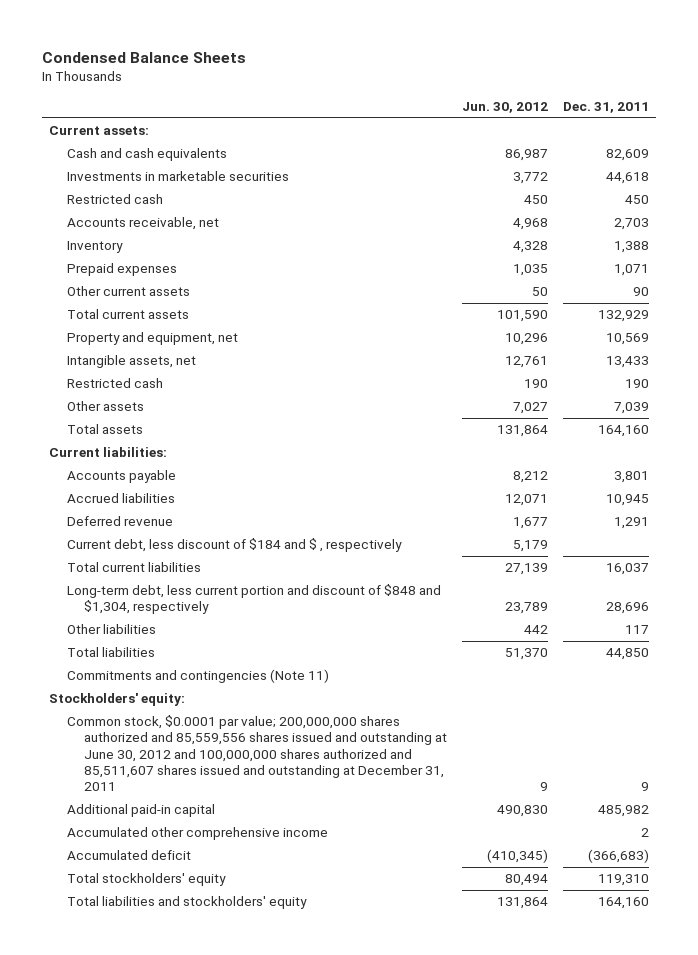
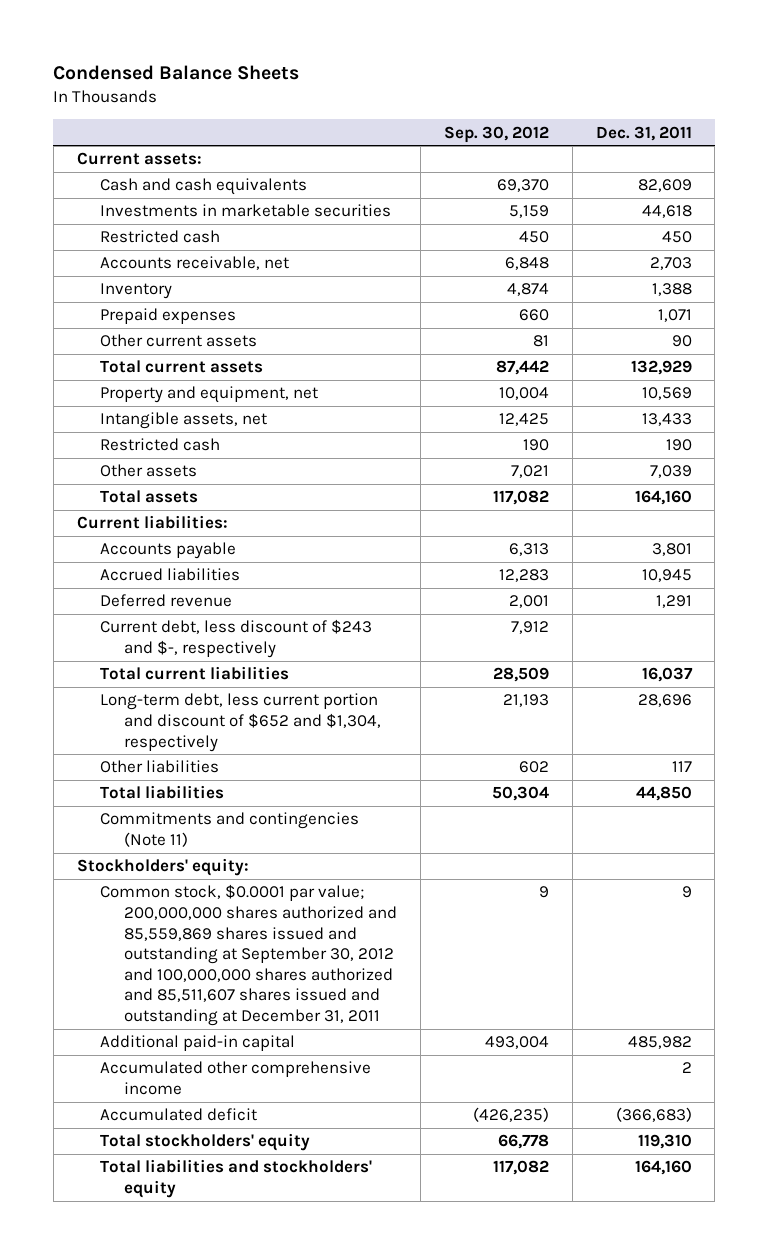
- | Jun. 30, 2012 | Dec. 31, 2011
+ | Sep. 30, 2012 | Dec. 31, 2011
- Current debt, less discount of $184 and $ , respectively | 5,179 |
+ Current debt, less discount of $243 and $-, respectively | 7,912 |
- Long-term debt, less current portion and discount of $848 and $1,304, respectively | 23,789 | 28,696
+ Long-term debt, less current portion and discount of $652 and $1,304, respectively | 21,193 | 28,696
- Common stock, $0.0001 par value; 200,000,000 shares authorized and 85,559,556 shares issued and outstanding at June 30, 2012 and 100,000,000 shares authorized and 85,511,607 shares issued and outstanding at December 31, 2011 | 9 | 9
+ Common stock, $0.0001 par value; 200,000,000 shares authorized and 85,559,869 shares issued and outstanding at September 30, 2012 and 100,000,000 shares authorized and 85,511,607 shares issued and outstanding at December 31, 2011 | 9 | 9

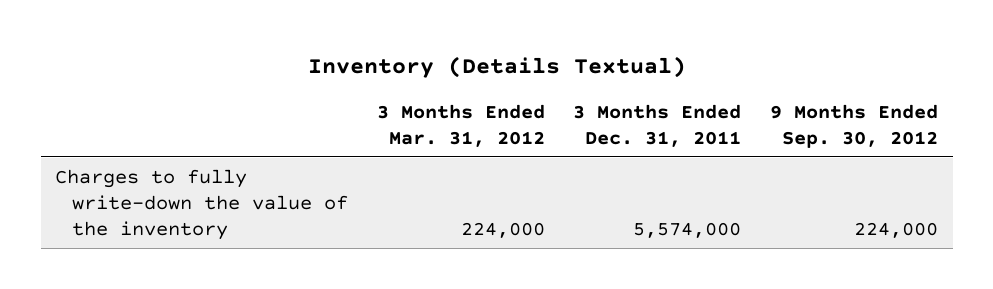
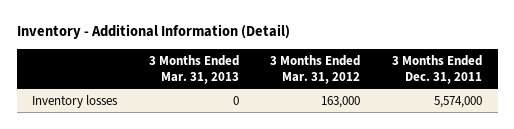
- Inventory (Details Textual)
+ Inventory - Additional Information (Detail)
- | 3 Months Ended Mar. 31, 2012 | 3 Months Ended Dec. 31, 2011 | 9 Months Ended Sep. 30, 2012
+ | 3 Months Ended Mar. 31, 2013 | 3 Months Ended Mar. 31, 2012 | 3 Months Ended Dec. 31, 2011
- Charges to fully write-down the value of the inventory | 224,000 | 5,574,000 | 224,000
+ Inventory losses | 0 | 163,000 | 5,574,000

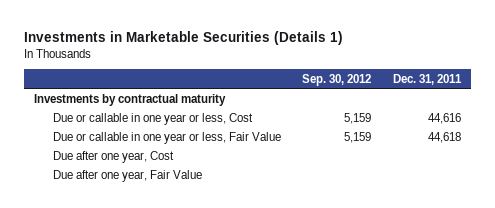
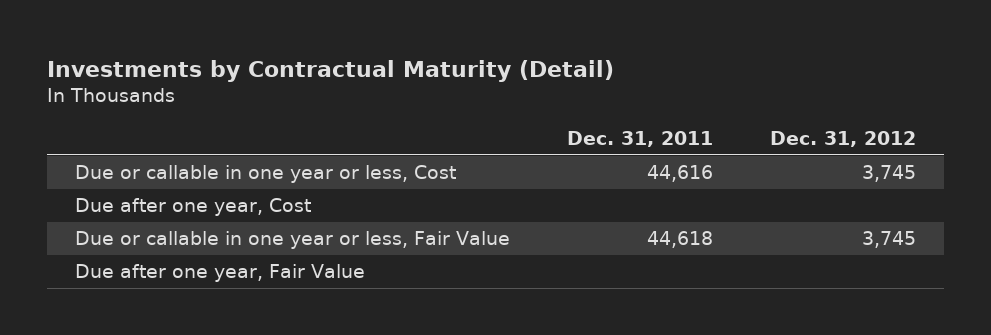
- Investments in Marketable Securities (Details 1)
+ Investments by Contractual Maturity (Detail)
- | Sep. 30, 2012 | Dec. 31, 2011
+ | Dec. 31, 2011 | Dec. 31, 2012
- Investments by contractual maturity
moved down: Due or callable in one year or less, Fair Value | 44,618 | 3,745

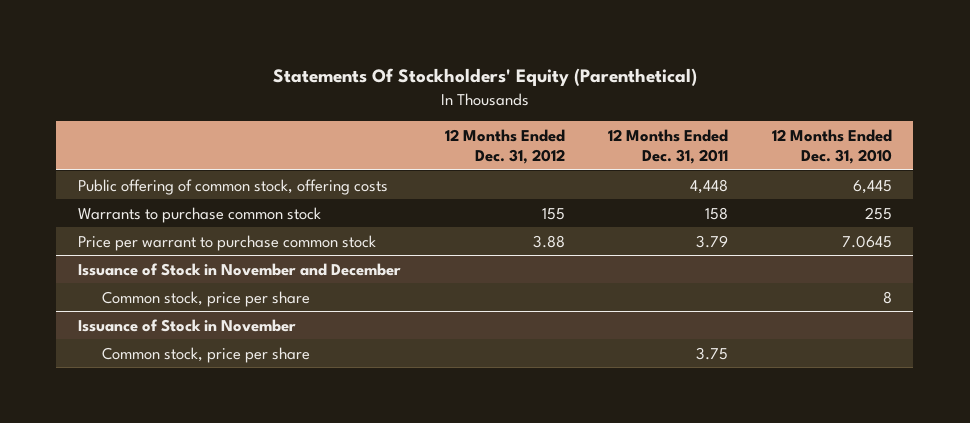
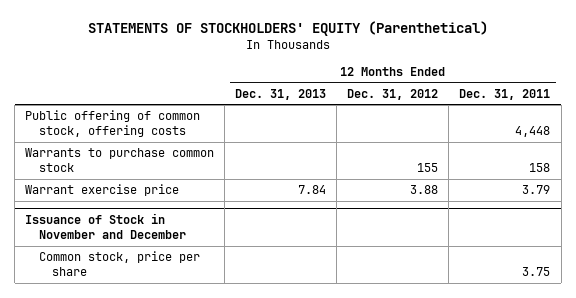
- Statements Of Stockholders' Equity (Parenthetical)
+ STATEMENTS OF STOCKHOLDERS' EQUITY (Parenthetical)
- | 12 Months Ended Dec. 31, 2012 | 12 Months Ended Dec. 31, 2011 | 12 Months Ended Dec. 31, 2010
+ | 12 Months Ended Dec. 31, 2013 | 12 Months Ended Dec. 31, 2012 | 12 Months Ended Dec. 31, 2011
- Price per warrant to purchase common stock | 3.88 | 3.79 | 7.0645
+ Warrant exercise price | 7.84 | 3.88 | 3.79
@ Issuance of Stock in November and December
- Common stock, price per share | | | 8
- Issuance of Stock in November

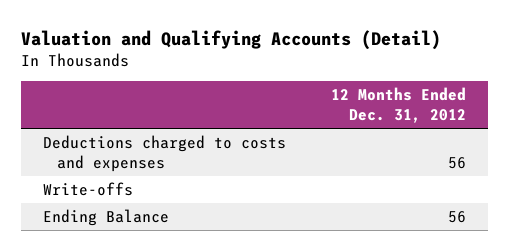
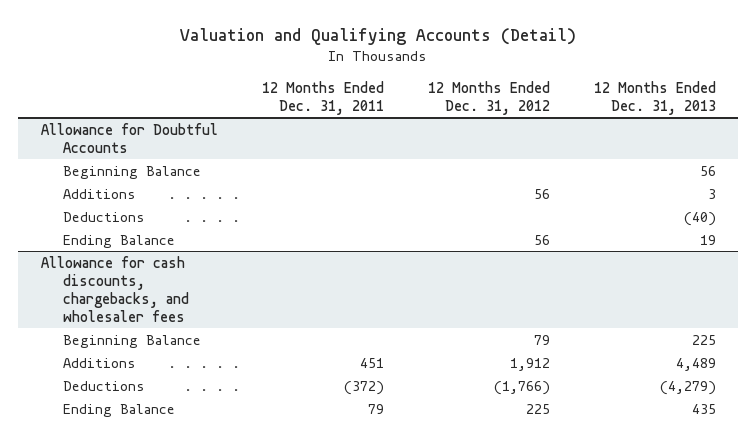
- | 12 Months Ended Dec. 31, 2012
+ | 12 Months Ended Dec. 31, 2011 | 12 Months Ended Dec. 31, 2012 | 12 Months Ended Dec. 31, 2013
- Deductions charged to costs and expenses | 56
- Write-offs
+ Allowance for Doubtful Accounts
+ Beginning Balance | | | 56
+ Additions | | 56 | 3
+ Deductions | | | (40)
+ Allowance for cash discounts, chargebacks, and wholesaler fees
+ Beginning Balance | | 79 | 225
+ Additions | 451 | 1,912 | 4,489
+ Deductions | (372) | (1,766) | (4,279)
+ Ending Balance | 79 | 225 | 435

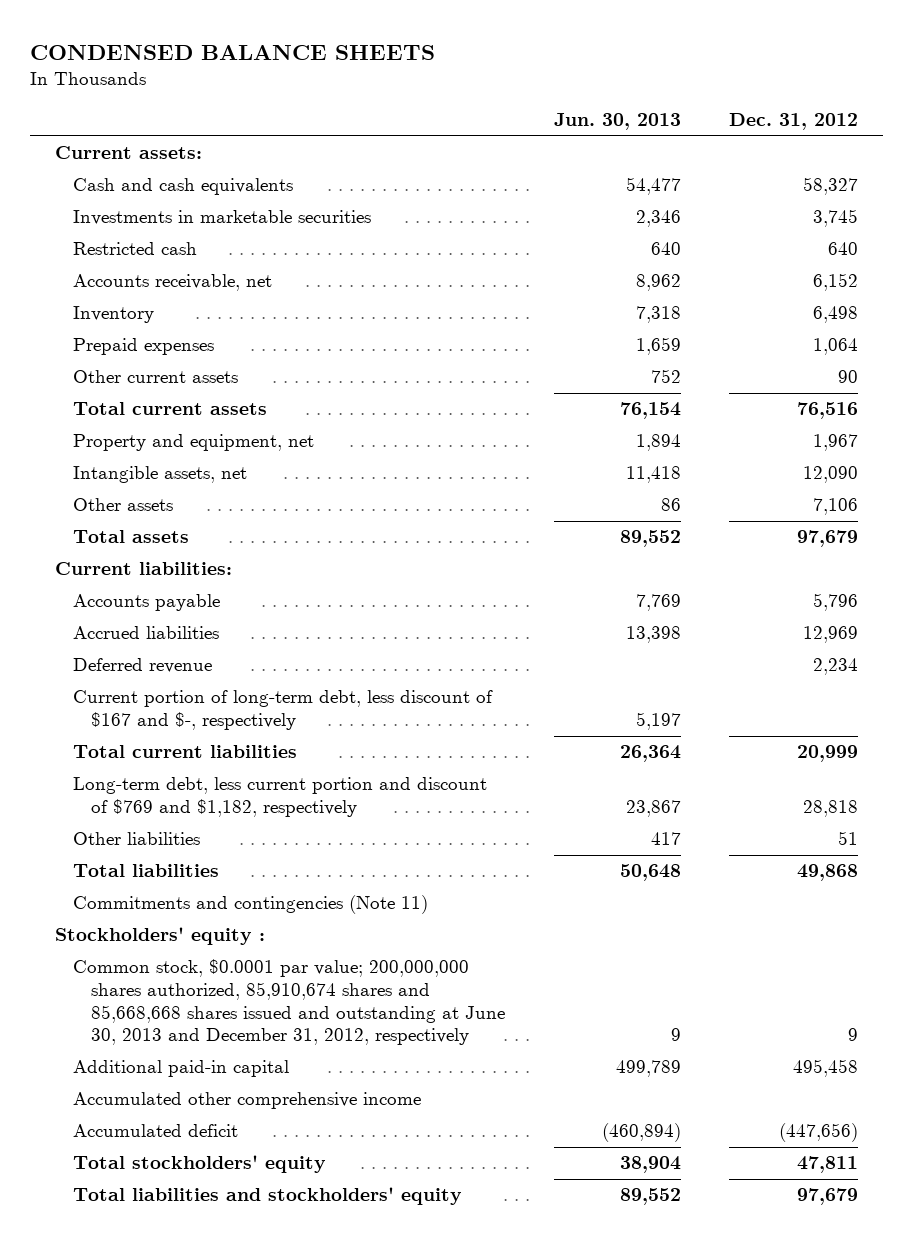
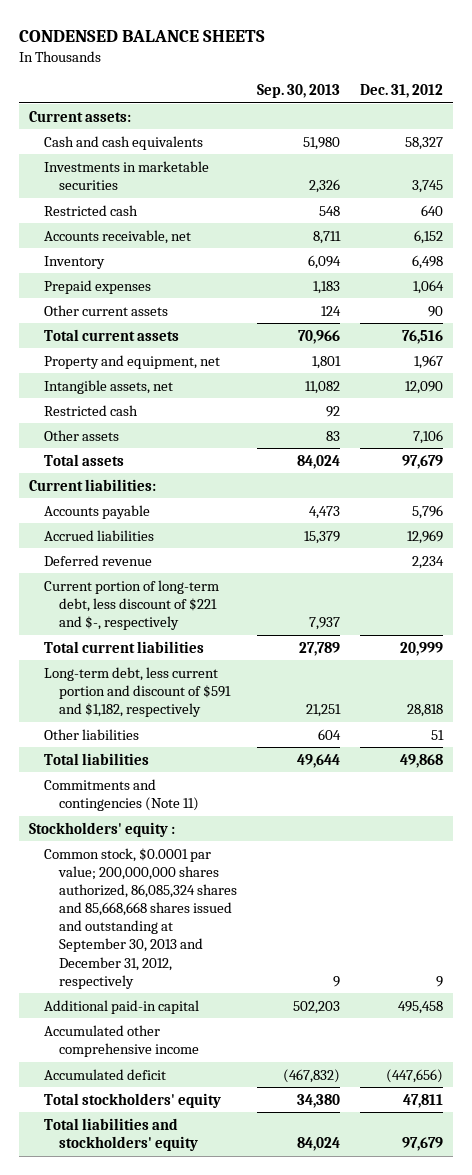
- | Jun. 30, 2013 | Dec. 31, 2012
+ | Sep. 30, 2013 | Dec. 31, 2012
+ Restricted cash | 92 |
- Current portion of long-term debt, less discount of $167 and $-, respectively | 5,197 |
+ Current portion of long-term debt, less discount of $221 and $-, respectively | 7,937 |
- Long-term debt, less current portion and discount of $769 and $1,182, respectively | 23,867 | 28,818
+ Long-term debt, less current portion and discount of $591 and $1,182, respectively | 21,251 | 28,818
- Common stock, $0.0001 par value; 200,000,000 shares authorized, 85,910,674 shares and 85,668,668 shares issued and outstanding at June 30, 2013 and December 31, 2012, respectively | 9 | 9
+ Common stock, $0.0001 par value; 200,000,000 shares authorized, 86,085,324 shares and 85,668,668 shares issued and outstanding at September 30, 2013 and December 31, 2012, respectively | 9 | 9

